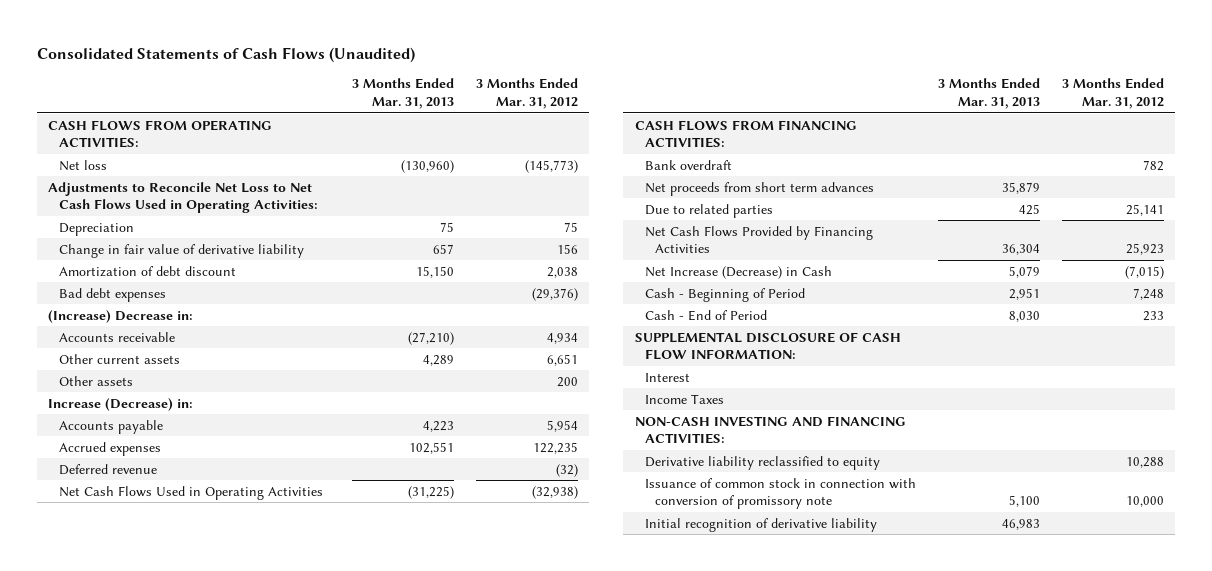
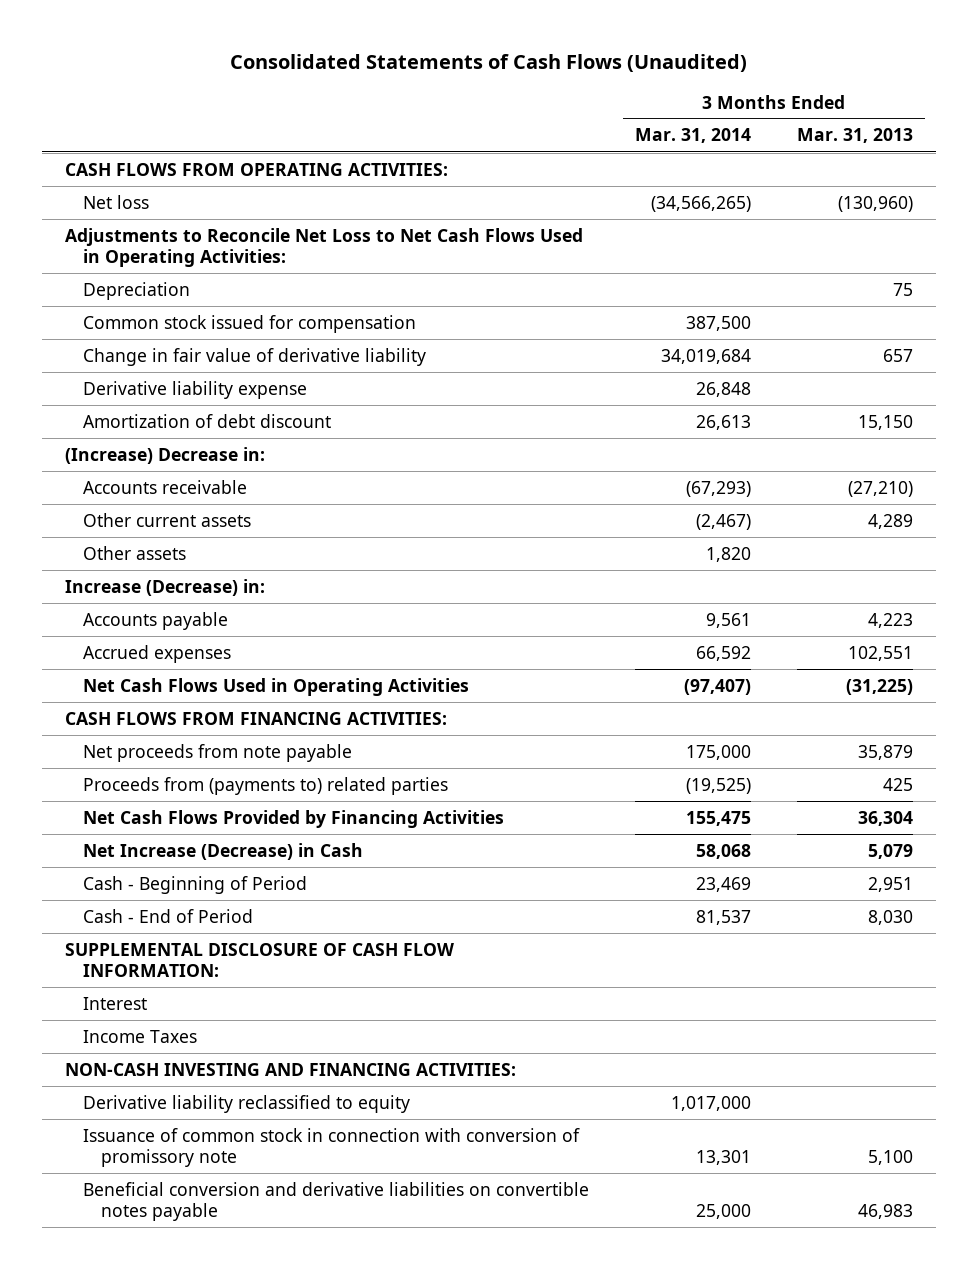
- | 3 Months Ended Mar. 31, 2013 | 3 Months Ended Mar. 31, 2012
+ | 3 Months Ended Mar. 31, 2014 | 3 Months Ended Mar. 31, 2013
+ Common stock issued for compensation | 387,500 |
+ Derivative liability expense | 26,848 |
- Bad debt expenses | | (29,376)
- Deferred revenue | | (32)
- Bank overdraft | | 782
- Net proceeds from short term advances | 35,879 |
- Due to related parties | 425 | 25,141
+ Net proceeds from note payable | 175,000 | 35,879
+ Proceeds from (payments to) related parties | (19,525) | 425
- Initial recognition of derivative liability | 46,983 |
+ Beneficial conversion and derivative liabilities on convertible notes payable | 25,000 | 46,983

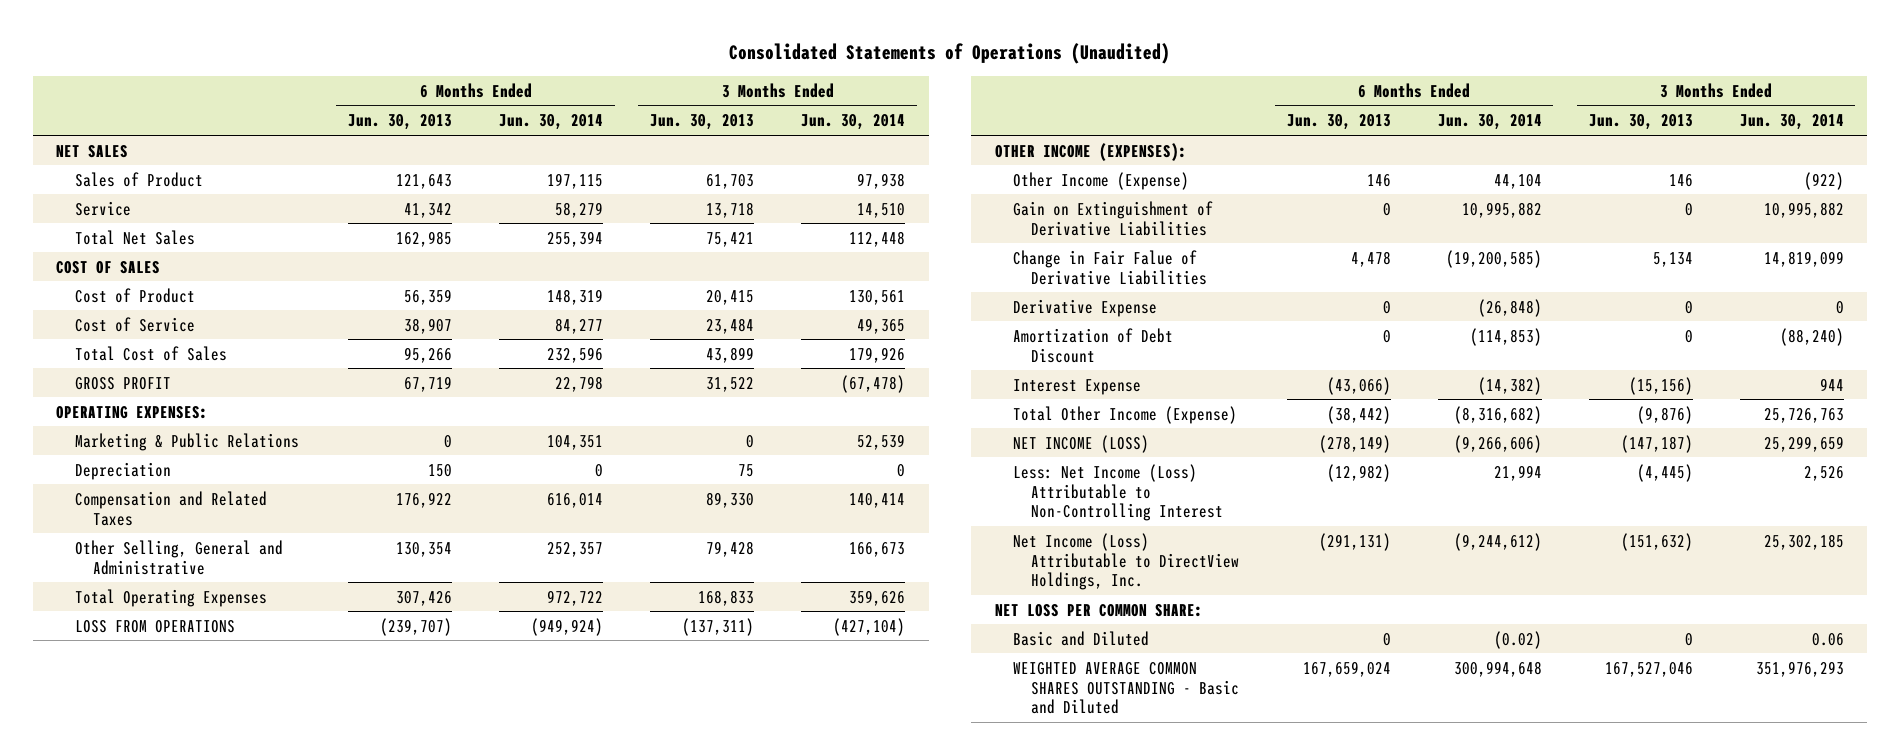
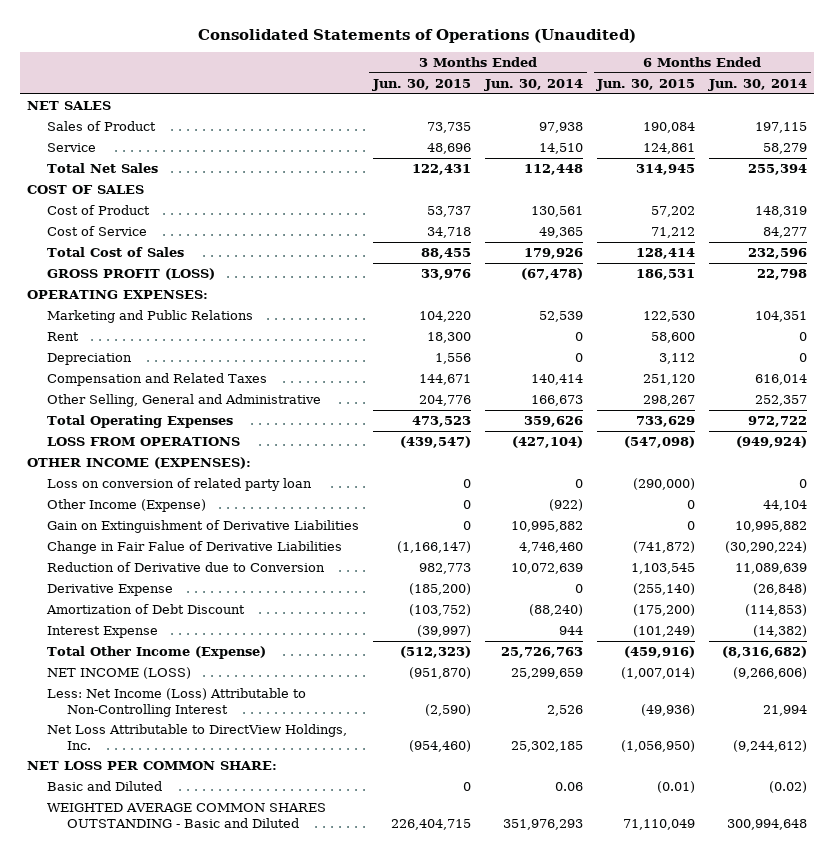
- | 6 Months Ended Jun. 30, 2013 | 6 Months Ended Jun. 30, 2014 | 3 Months Ended Jun. 30, 2013 | 3 Months Ended Jun. 30, 2014
+ | 3 Months Ended Jun. 30, 2015 | 3 Months Ended Jun. 30, 2014 | 6 Months Ended Jun. 30, 2015 | 6 Months Ended Jun. 30, 2014
- GROSS PROFIT | 67,719 | 22,798 | 31,522 | (67,478)
+ GROSS PROFIT (LOSS) | 33,976 | (67,478) | 186,531 | 22,798
- Marketing & Public Relations | 0 | 104,351 | 0 | 52,539
+ Marketing and Public Relations | 104,220 | 52,539 | 122,530 | 104,351
+ Rent | 18,300 | 0 | 58,600 | 0
+ Loss on conversion of related party loan | 0 | 0 | (290,000) | 0
- Change in Fair Falue of Derivative Liabilities | 4,478 | (19,200,585) | 5,134 | 14,819,099
+ Change in Fair Falue of Derivative Liabilities | (1,166,147) | 4,746,460 | (741,872) | (30,290,224)
+ Reduction of Derivative due to Conversion | 982,773 | 10,072,639 | 1,103,545 | 11,089,639
- Net Income (Loss) Attributable to DirectView Holdings, Inc. | (291,131) | (9,244,612) | (151,632) | 25,302,185
+ Net Loss Attributable to DirectView Holdings, Inc. | (954,460) | 25,302,185 | (1,056,950) | (9,244,612)

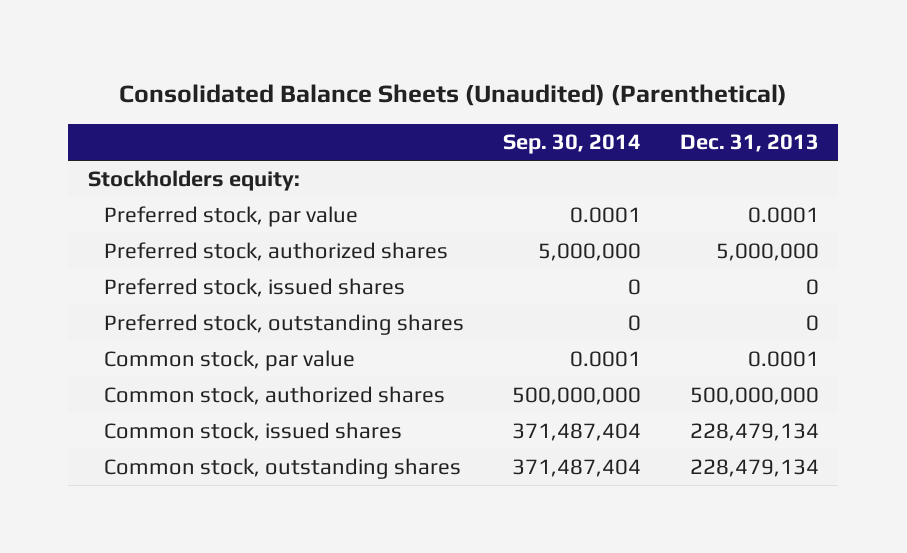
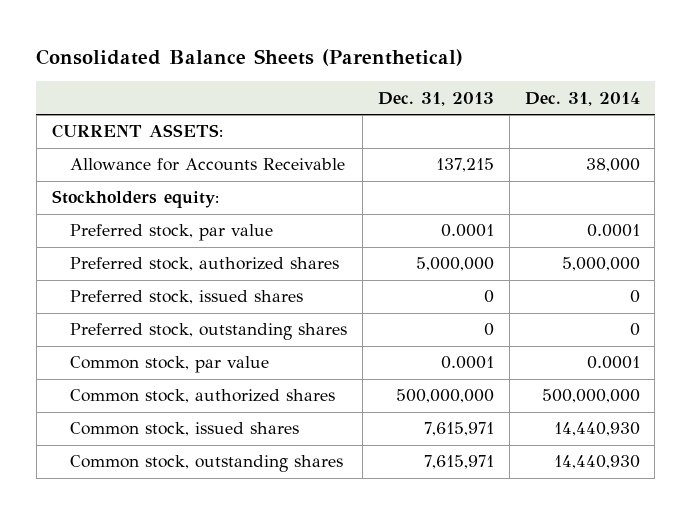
- Consolidated Balance Sheets (Unaudited) (Parenthetical)
+ Consolidated Balance Sheets (Parenthetical)
- | Sep. 30, 2014 | Dec. 31, 2013
+ | Dec. 31, 2013 | Dec. 31, 2014
+ CURRENT ASSETS:
+ Allowance for Accounts Receivable | 137,215 | 38,000
- Common stock, issued shares | 371,487,404 | 228,479,134
- Common stock, outstanding shares | 371,487,404 | 228,479,134
+ Common stock, issued shares | 7,615,971 | 14,440,930
+ Common stock, outstanding shares | 7,615,971 | 14,440,930

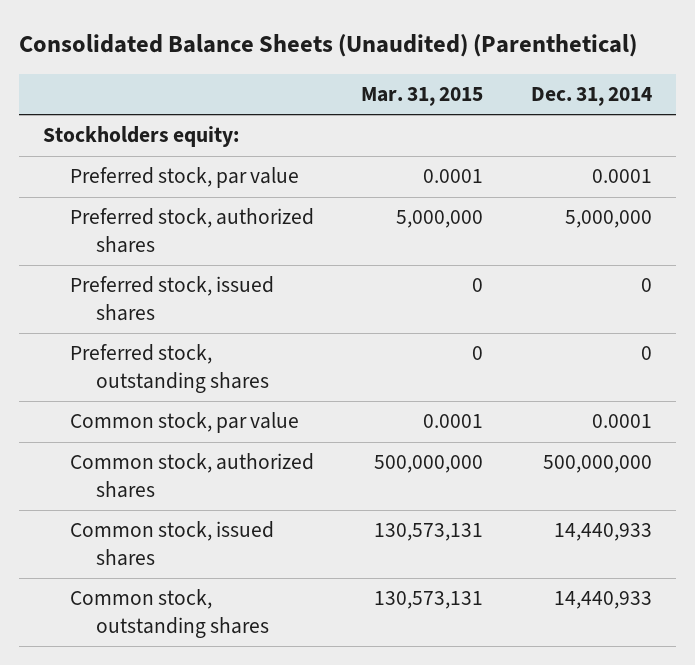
- Consolidated Balance Sheets (Parenthetical)
+ Consolidated Balance Sheets (Unaudited) (Parenthetical)
- | Dec. 31, 2013 | Dec. 31, 2014
+ | Mar. 31, 2015 | Dec. 31, 2014
- CURRENT ASSETS:
- Allowance for Accounts Receivable | 137,215 | 38,000
- Common stock, issued shares | 7,615,971 | 14,440,930
- Common stock, outstanding shares | 7,615,971 | 14,440,930
+ Common stock, issued shares | 130,573,131 | 14,440,933
+ Common stock, outstanding shares | 130,573,131 | 14,440,933

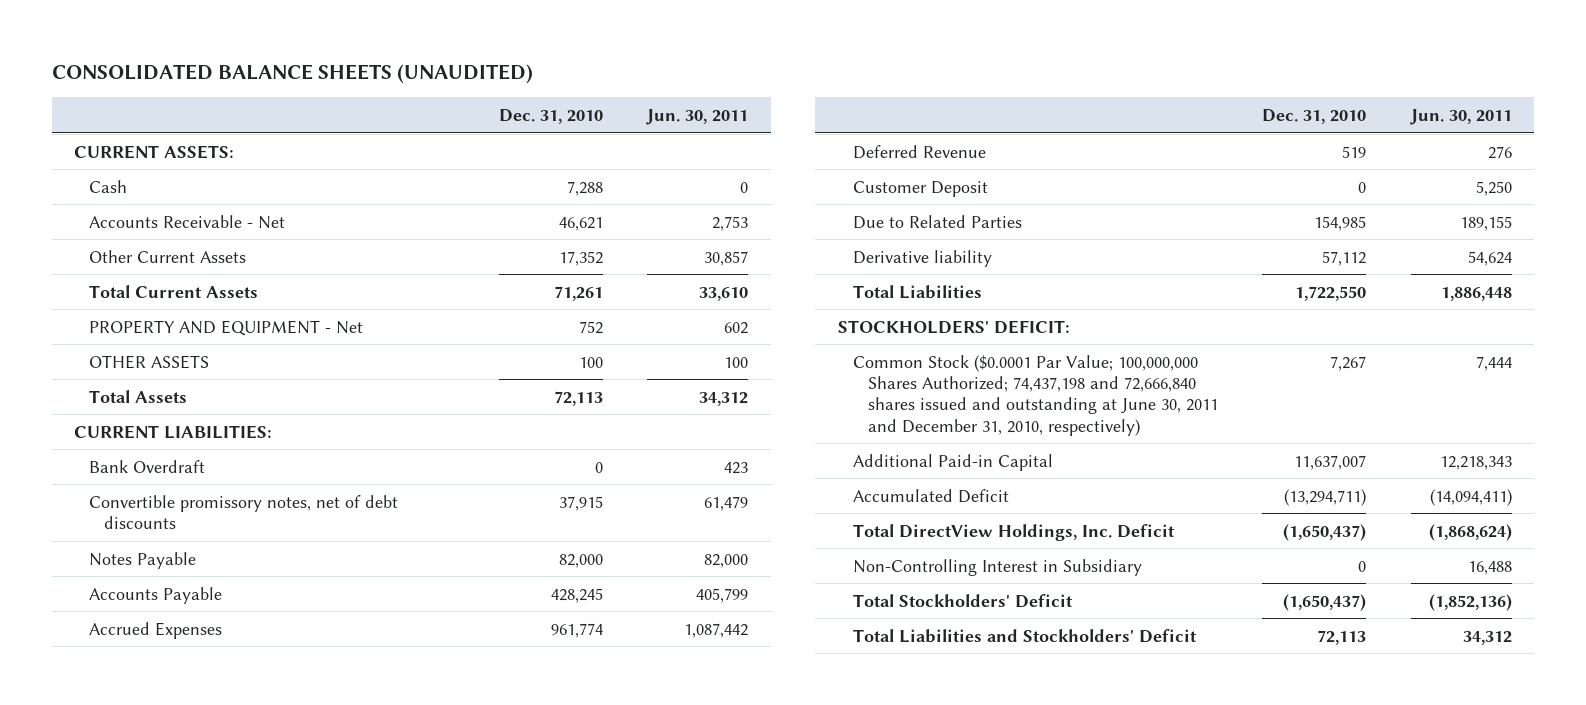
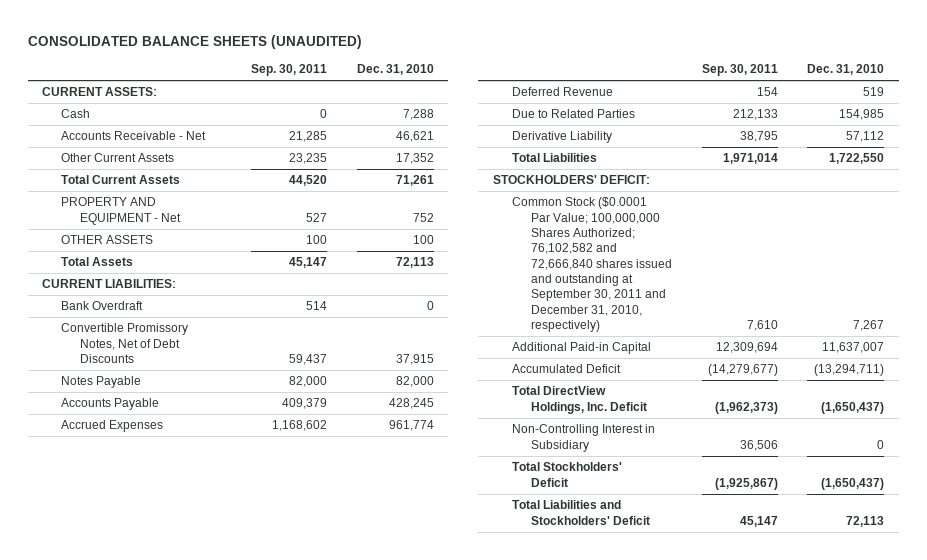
- | Dec. 31, 2010 | Jun. 30, 2011
+ | Sep. 30, 2011 | Dec. 31, 2010
- Convertible promissory notes, net of debt discounts | 37,915 | 61,479
+ Convertible Promissory Notes, Net of Debt Discounts | 59,437 | 37,915
- Customer Deposit | 0 | 5,250
- Derivative liability | 57,112 | 54,624
+ Derivative Liability | 38,795 | 57,112
- Common Stock ($0.0001 Par Value; 100,000,000 Shares Authorized; 74,437,198 and 72,666,840 shares issued and outstanding at June 30, 2011 and December 31, 2010, respectively) | 7,267 | 7,444
+ Common Stock ($0.0001 Par Value; 100,000,000 Shares Authorized; 76,102,582 and 72,666,840 shares issued and outstanding at September 30, 2011 and December 31, 2010, respectively) | 7,610 | 7,267

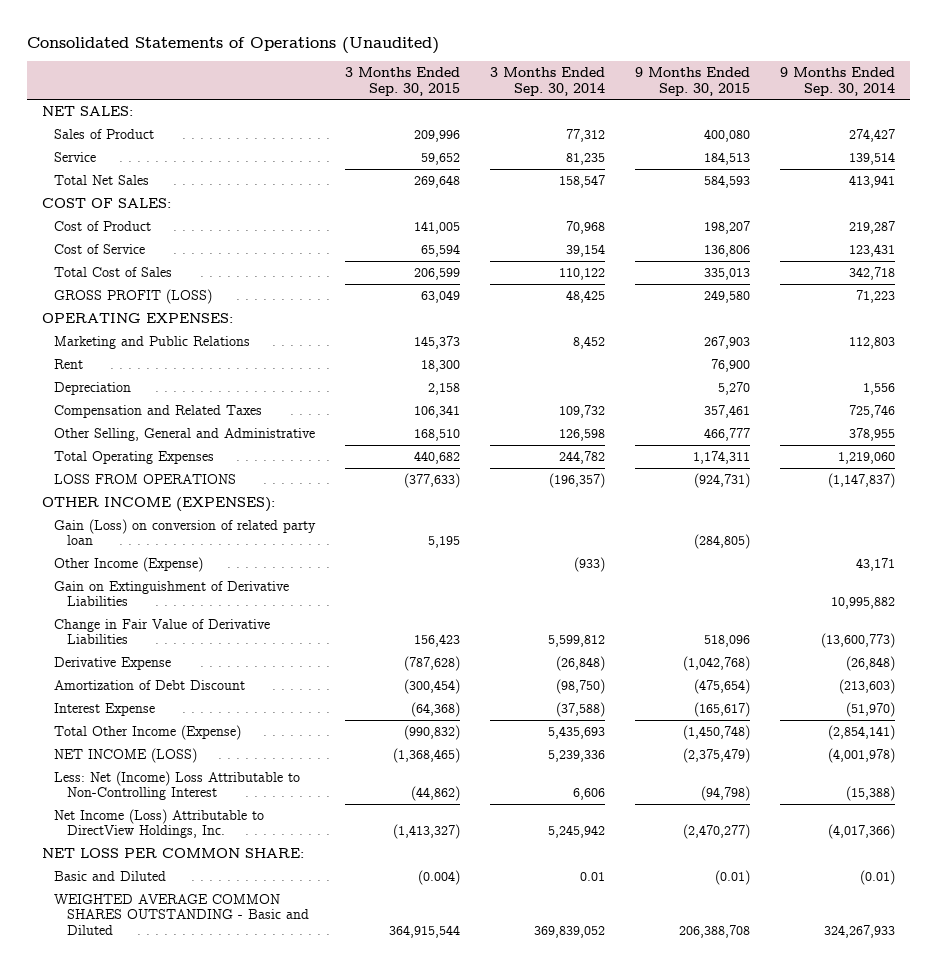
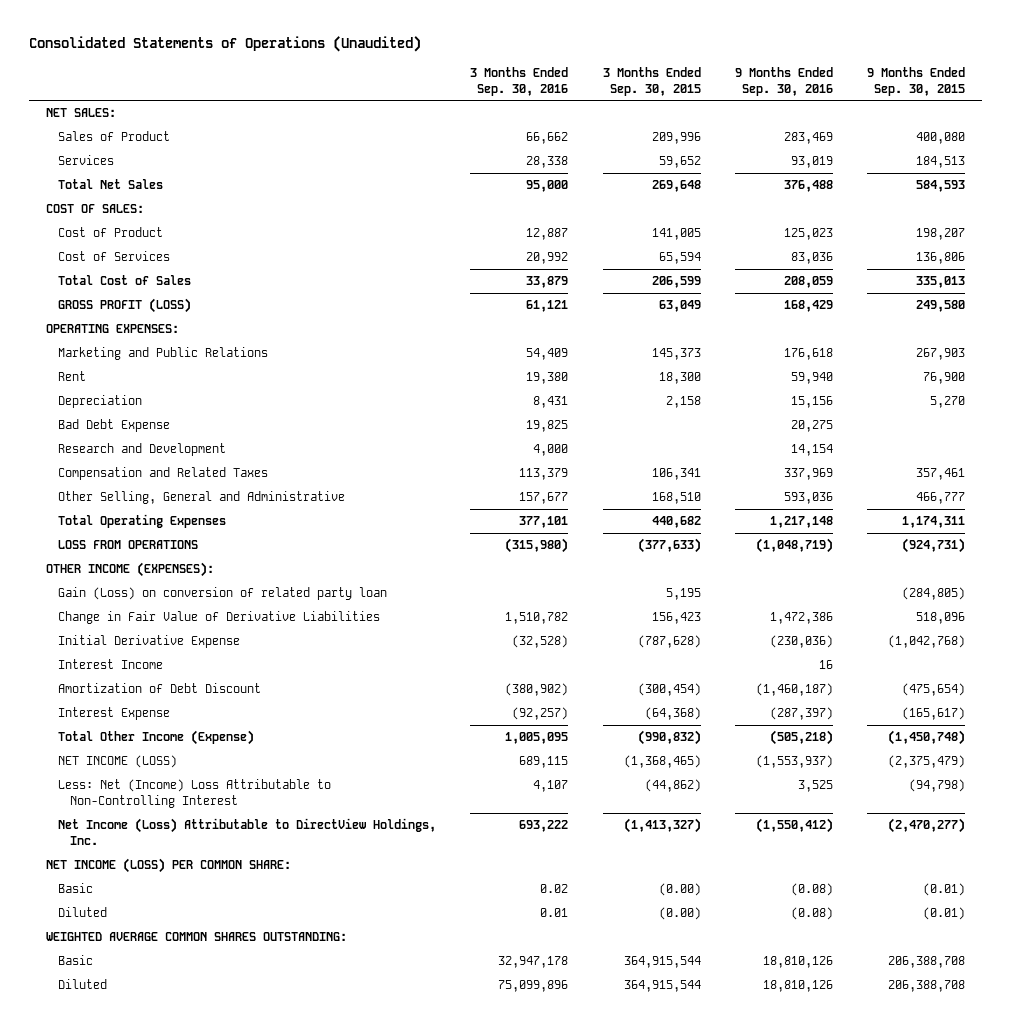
- | 3 Months Ended Sep. 30, 2015 | 3 Months Ended Sep. 30, 2014 | 9 Months Ended Sep. 30, 2015 | 9 Months Ended Sep. 30, 2014
+ | 3 Months Ended Sep. 30, 2016 | 3 Months Ended Sep. 30, 2015 | 9 Months Ended Sep. 30, 2016 | 9 Months Ended Sep. 30, 2015
- Service | 59,652 | 81,235 | 184,513 | 139,514
+ Services | 28,338 | 59,652 | 93,019 | 184,513
- Cost of Service | 65,594 | 39,154 | 136,806 | 123,431
+ Cost of Services | 20,992 | 65,594 | 83,036 | 136,806
+ Bad Debt Expense | 19,825 | | 20,275 |
+ Research and Development | 4,000 | | 14,154 |
- Other Income (Expense) | | (933) | | 43,171
- Gain on Extinguishment of Derivative Liabilities | | | | 10,995,882
- Derivative Expense | (787,628) | (26,848) | (1,042,768) | (26,848)
+ Initial Derivative Expense | (32,528) | (787,628) | (230,036) | (1,042,768)
+ Interest Income | | | 16 |
- NET LOSS PER COMMON SHARE:
- Basic and Diluted | (0.004) | 0.01 | (0.01) | (0.01)
- WEIGHTED AVERAGE COMMON SHARES OUTSTANDING - Basic and Diluted | 364,915,544 | 369,839,052 | 206,388,708 | 324,267,933
+ NET INCOME (LOSS) PER COMMON SHARE:
+ Basic | 0.02 | (0.00) | (0.08) | (0.01)
+ Diluted | 0.01 | (0.00) | (0.08) | (0.01)
+ WEIGHTED AVERAGE COMMON SHARES OUTSTANDING:
+ Basic | 32,947,178 | 364,915,544 | 18,810,126 | 206,388,708
+ Diluted | 75,099,896 | 364,915,544 | 18,810,126 | 206,388,708

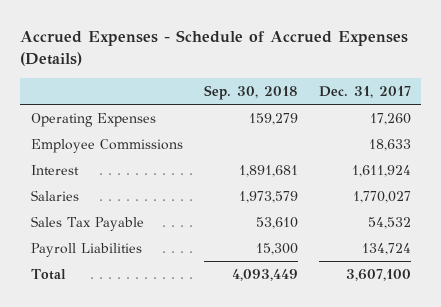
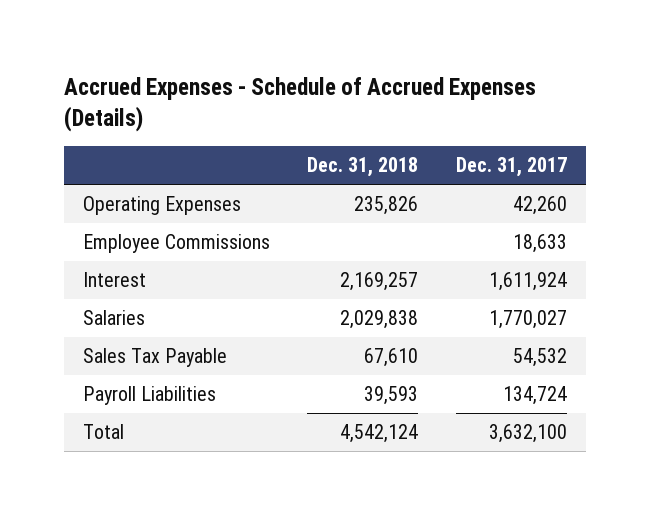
- | Sep. 30, 2018 | Dec. 31, 2017
+ | Dec. 31, 2018 | Dec. 31, 2017
- Operating Expenses | 159,279 | 17,260
+ Operating Expenses | 235,826 | 42,260
- Total | 4,093,449 | 3,607,100
+ Total | 4,542,124 | 3,632,100

